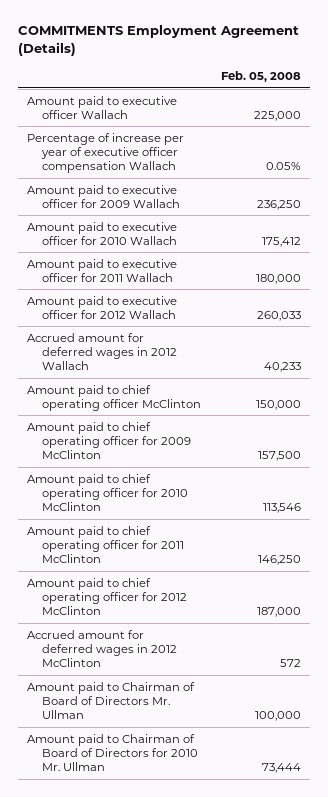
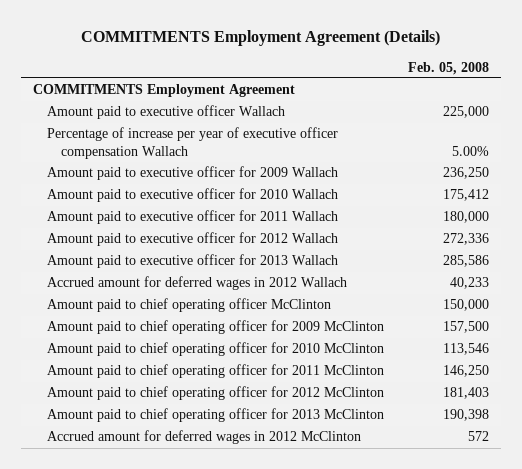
+ COMMITMENTS Employment Agreement
- Percentage of increase per year of executive officer compensation Wallach | 0.05%
+ Percentage of increase per year of executive officer compensation Wallach | 5.00%
- Amount paid to executive officer for 2012 Wallach | 260,033
+ Amount paid to executive officer for 2012 Wallach | 272,336
+ Amount paid to executive officer for 2013 Wallach | 285,586
- Amount paid to chief operating officer for 2012 McClinton | 187,000
+ Amount paid to chief operating officer for 2012 McClinton | 181,403
+ Amount paid to chief operating officer for 2013 McClinton | 190,398
- Amount paid to Chairman of Board of Directors Mr. Ullman | 100,000
- Amount paid to Chairman of Board of Directors for 2010 Mr. Ullman | 73,444

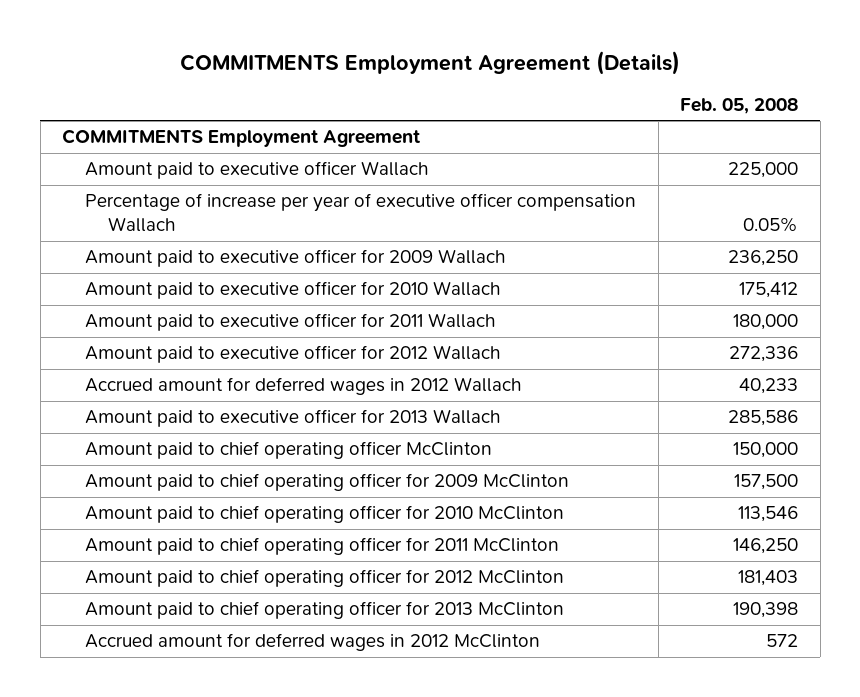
- Percentage of increase per year of executive officer compensation Wallach | 5.00%
+ Percentage of increase per year of executive officer compensation Wallach | 0.05%
moved down: Amount paid to executive officer for 2013 Wallach | 285,586

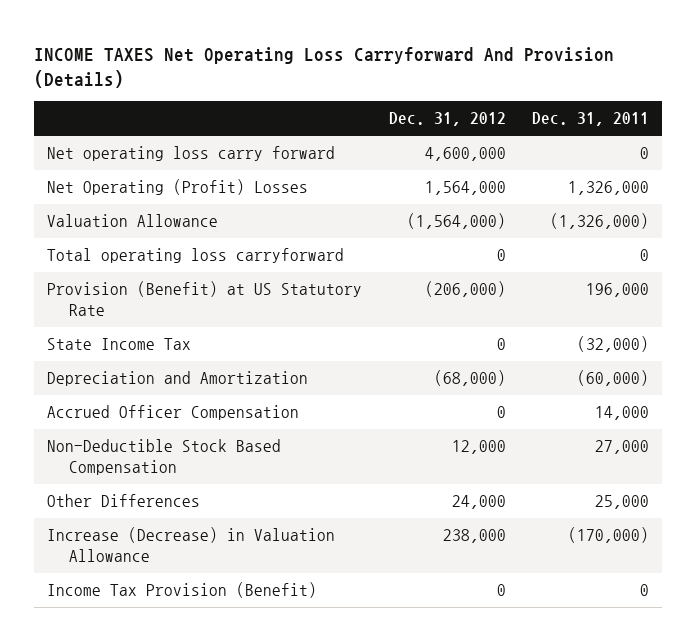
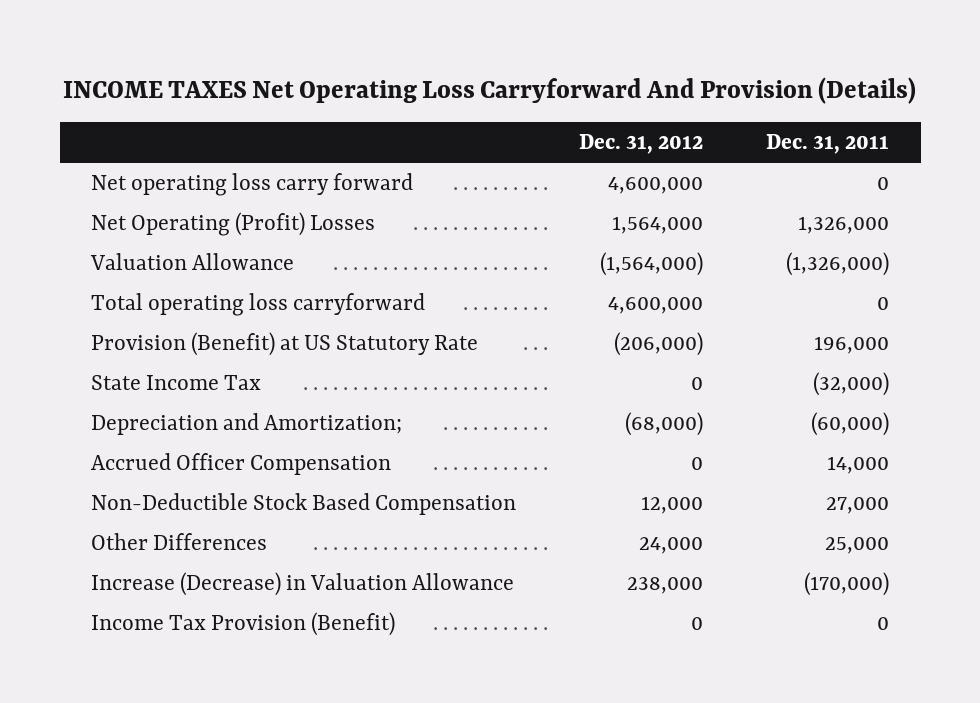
- Total operating loss carryforward | 0 | 0
+ Total operating loss carryforward | 4,600,000 | 0
- Depreciation and Amortization | (68,000) | (60,000)
+ Depreciation and Amortization; | (68,000) | (60,000)

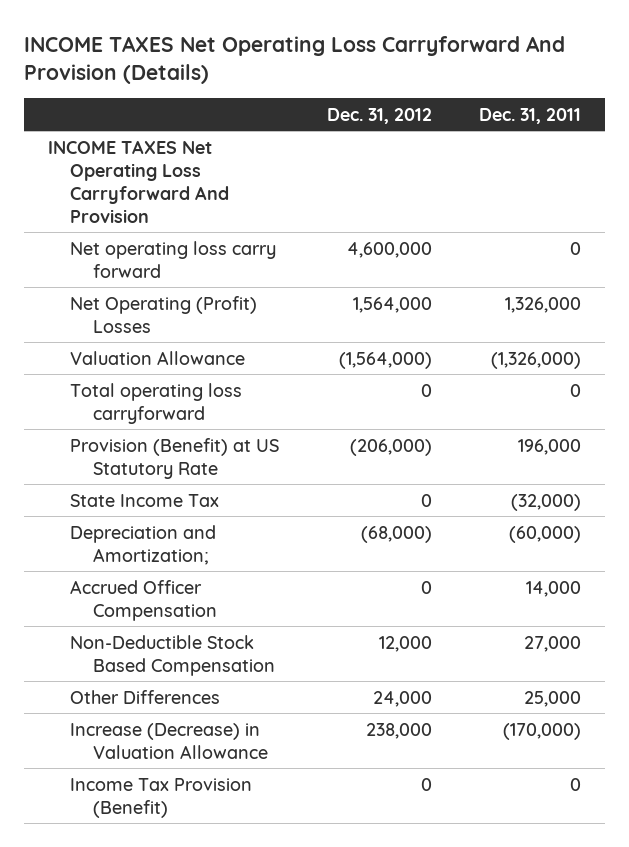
+ INCOME TAXES Net Operating Loss Carryforward And Provision
- Total operating loss carryforward | 4,600,000 | 0
+ Total operating loss carryforward | 0 | 0

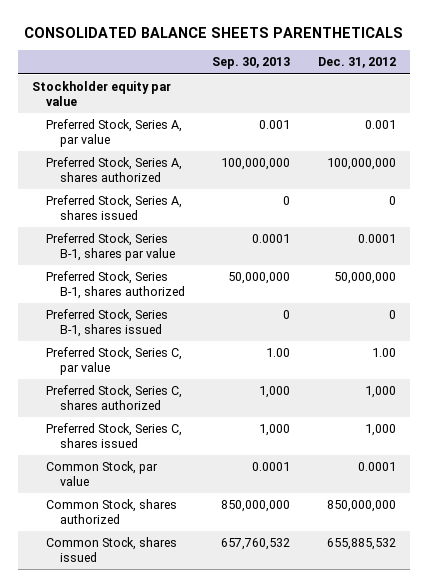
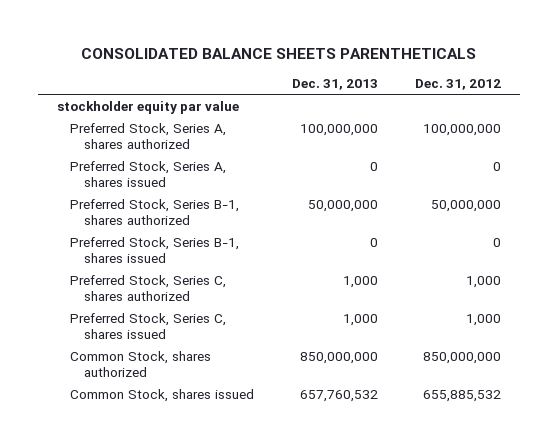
- | Sep. 30, 2013 | Dec. 31, 2012
+ | Dec. 31, 2013 | Dec. 31, 2012
- Stockholder equity par value
- Preferred Stock, Series A, par value | 0.001 | 0.001
+ stockholder equity par value
- Preferred Stock, Series B-1, shares par value | 0.0001 | 0.0001
- Preferred Stock, Series C, par value | 1.00 | 1.00
- Common Stock, par value | 0.0001 | 0.0001

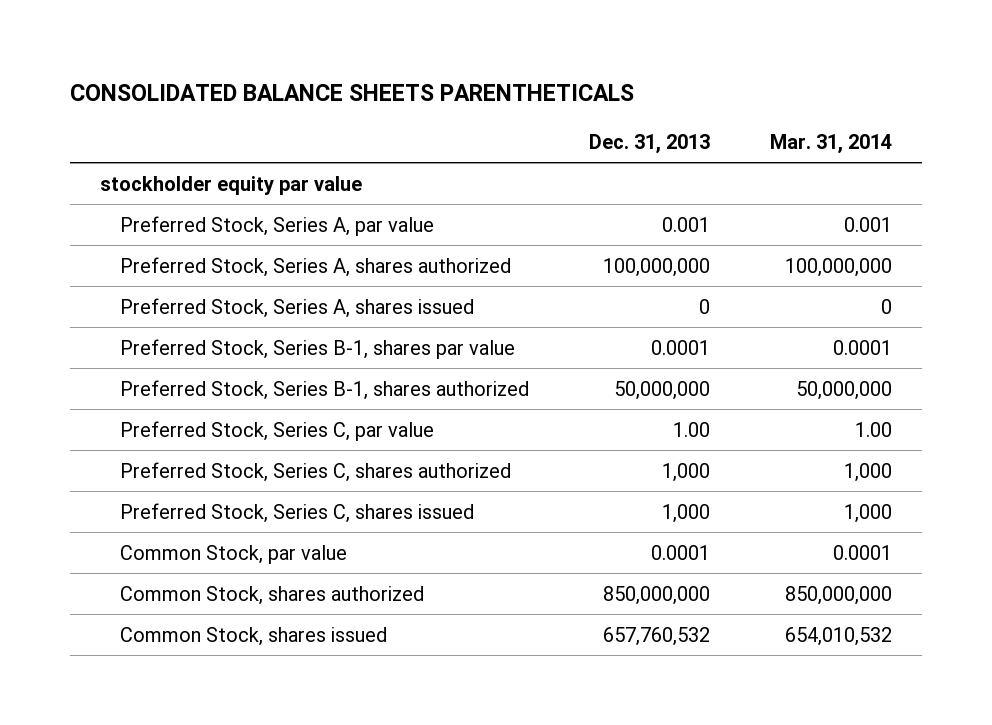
- | Dec. 31, 2013 | Dec. 31, 2012
+ | Dec. 31, 2013 | Mar. 31, 2014
+ Preferred Stock, Series A, par value | 0.001 | 0.001
+ Preferred Stock, Series B-1, shares par value | 0.0001 | 0.0001
- Preferred Stock, Series B-1, shares issued | 0 | 0
+ Preferred Stock, Series C, par value | 1.00 | 1.00
+ Common Stock, par value | 0.0001 | 0.0001

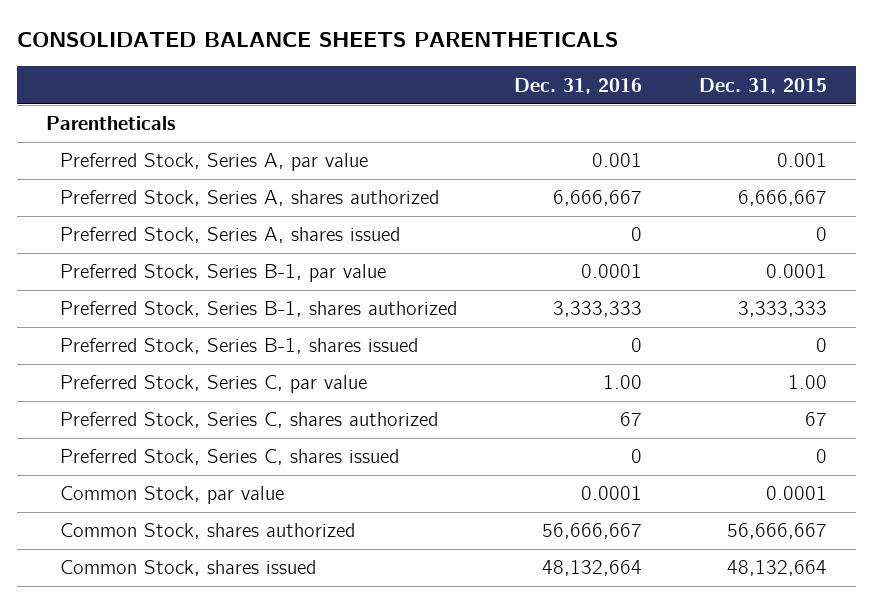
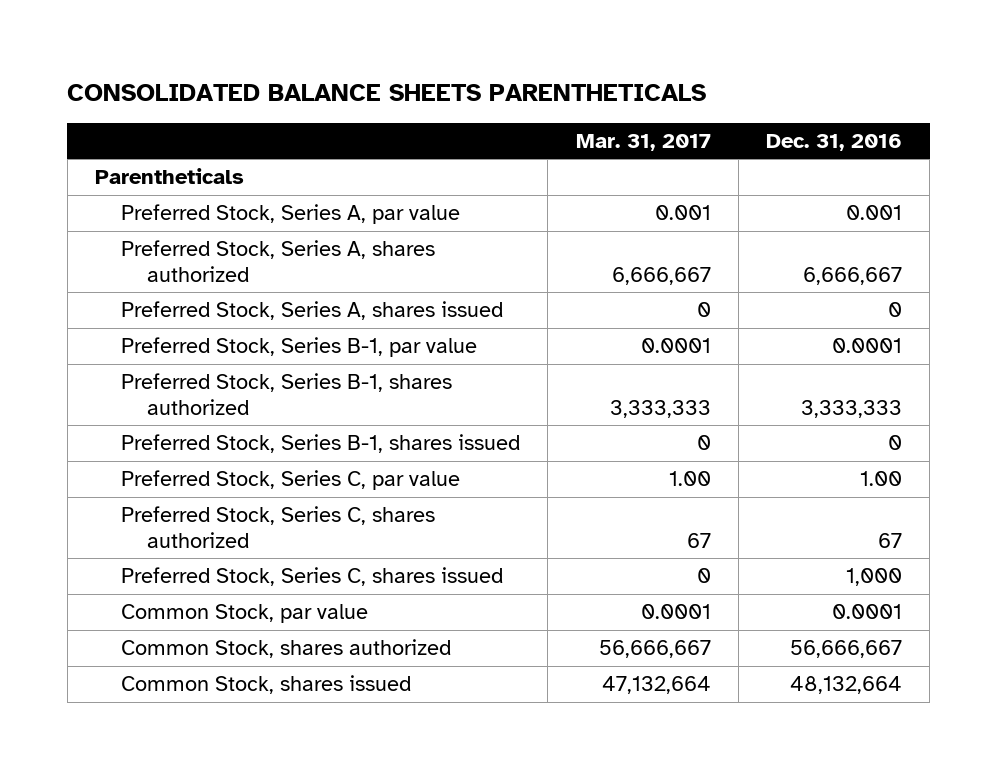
- | Dec. 31, 2016 | Dec. 31, 2015
+ | Mar. 31, 2017 | Dec. 31, 2016
- Preferred Stock, Series C, shares issued | 0 | 0
+ Preferred Stock, Series C, shares issued | 0 | 1,000

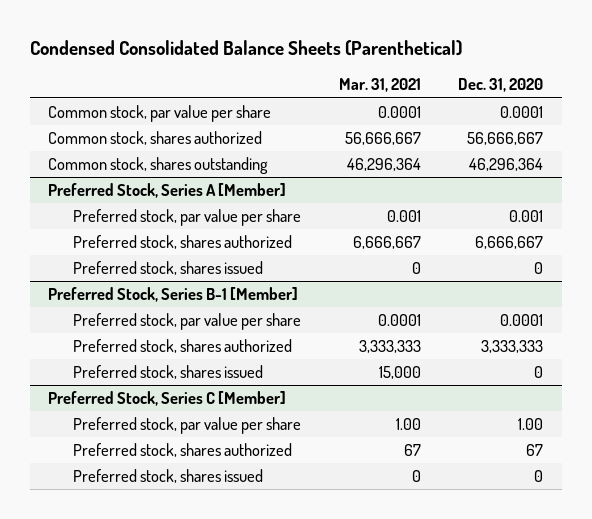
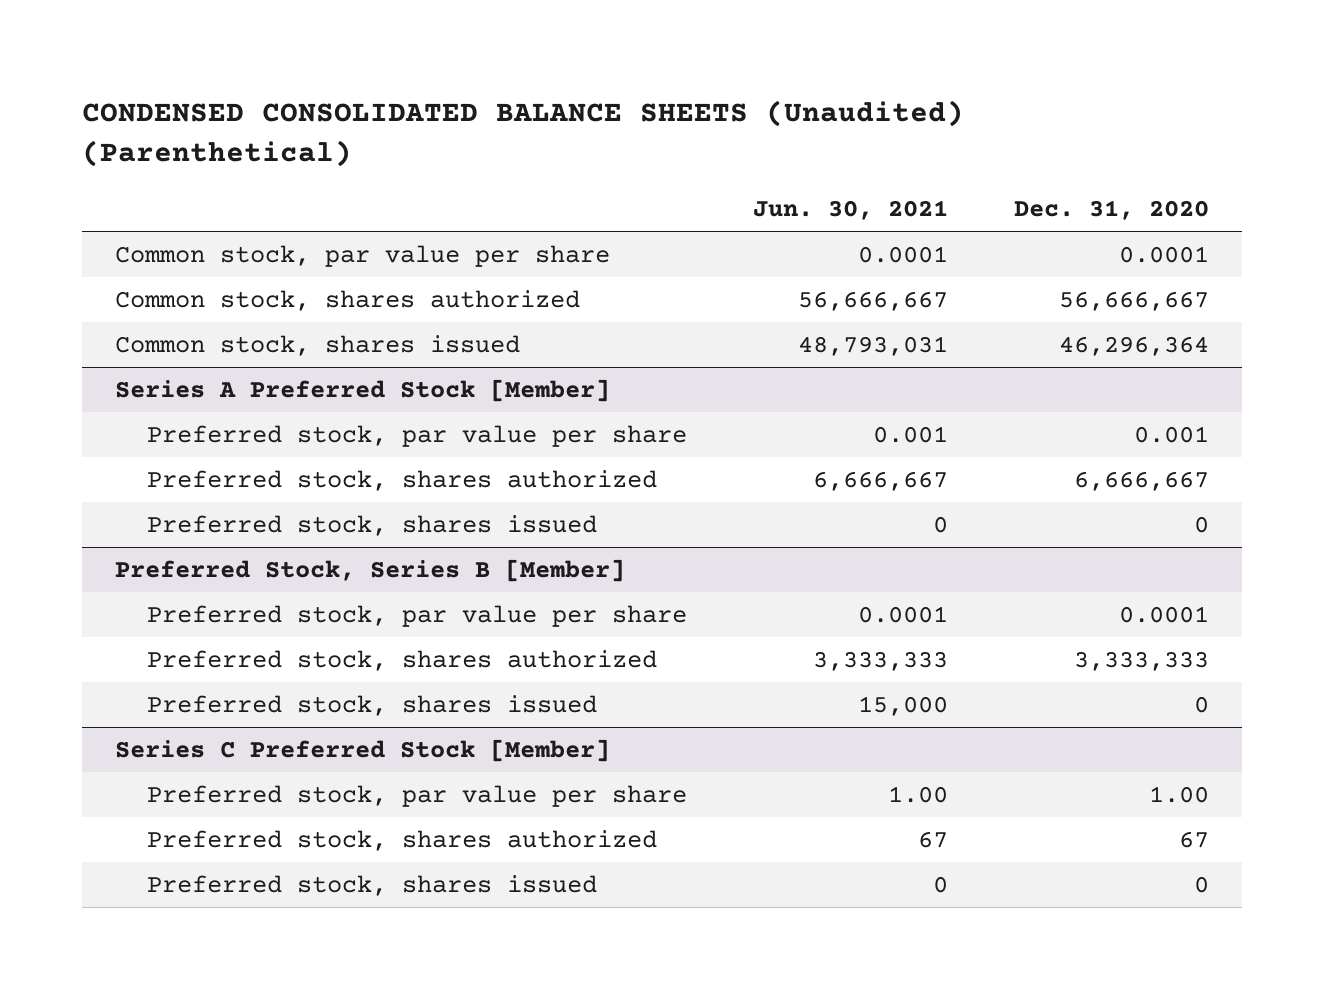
- Condensed Consolidated Balance Sheets (Parenthetical)
+ CONDENSED CONSOLIDATED BALANCE SHEETS (Unaudited) (Parenthetical)
- | Mar. 31, 2021 | Dec. 31, 2020
+ | Jun. 30, 2021 | Dec. 31, 2020
- Common stock, shares outstanding | 46,296,364 | 46,296,364
- Preferred Stock, Series A [Member]
+ Common stock, shares issued | 48,793,031 | 46,296,364
+ Series A Preferred Stock [Member]
- Preferred Stock, Series B-1 [Member]
+ Preferred Stock, Series B [Member]
- Preferred Stock, Series C [Member]
+ Series C Preferred Stock [Member]

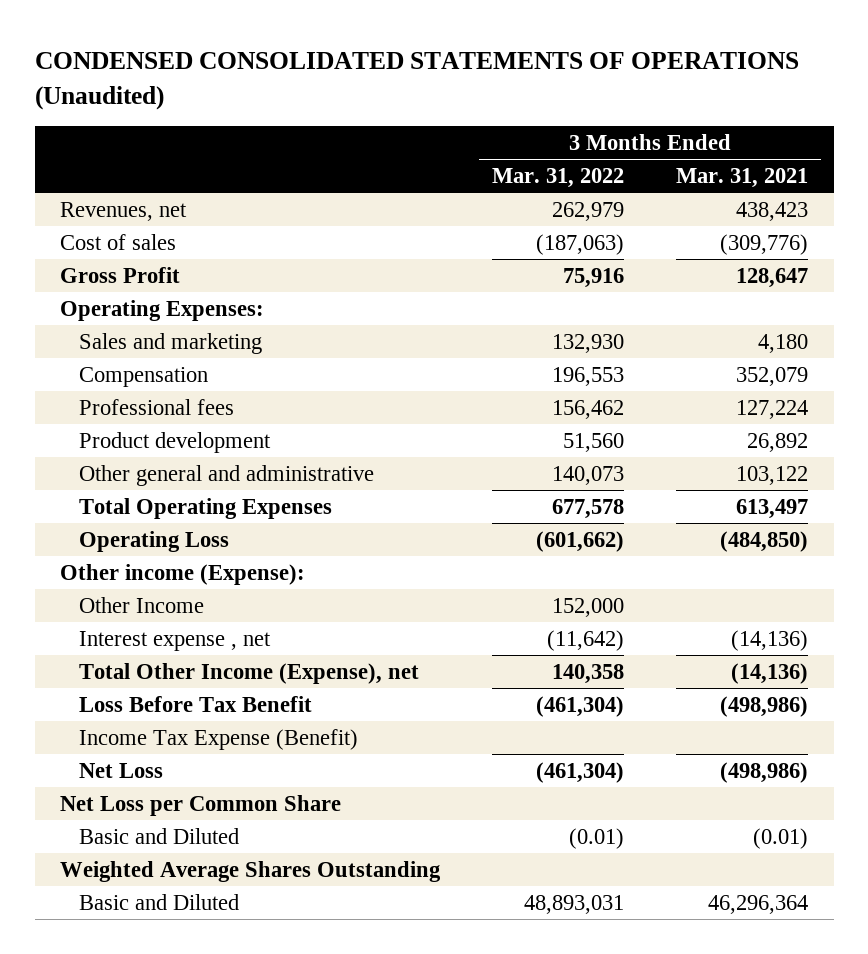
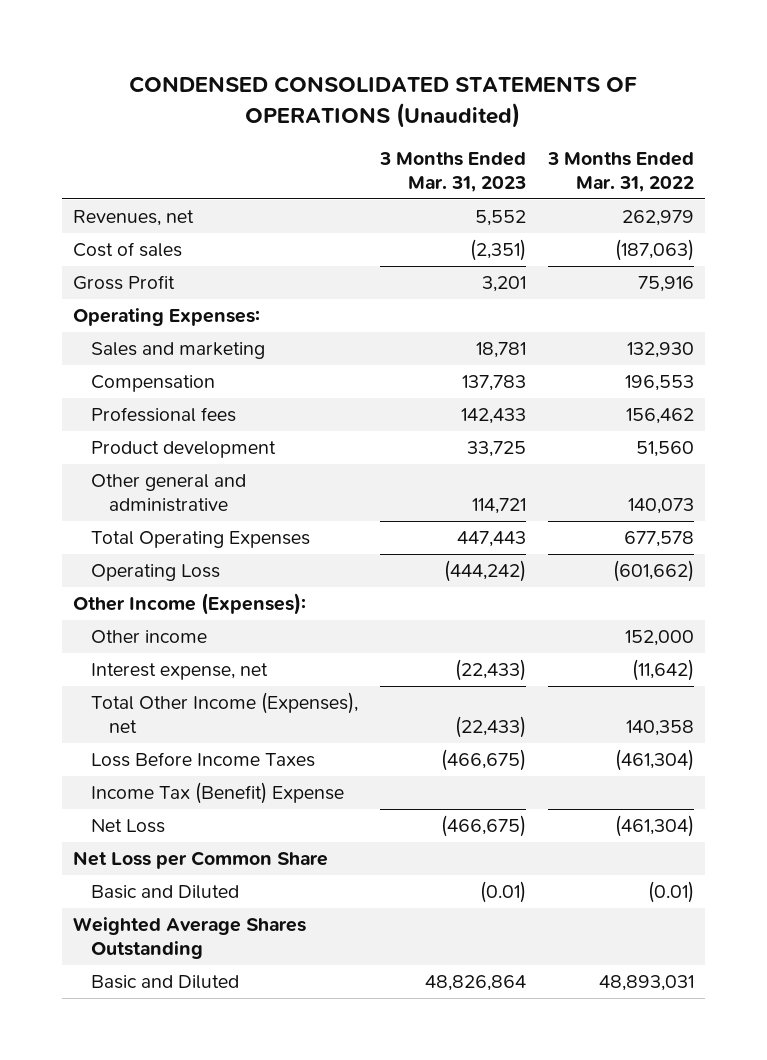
- | 3 Months Ended Mar. 31, 2022 | 3 Months Ended Mar. 31, 2021
+ | 3 Months Ended Mar. 31, 2023 | 3 Months Ended Mar. 31, 2022
- Other income (Expense):
- Other Income | 152,000 |
- Interest expense , net | (11,642) | (14,136)
- Total Other Income (Expense), net | 140,358 | (14,136)
- Loss Before Tax Benefit | (461,304) | (498,986)
- Income Tax Expense (Benefit)
+ Other Income (Expenses):
+ Other income | | 152,000
+ Interest expense, net | (22,433) | (11,642)
+ Total Other Income (Expenses), net | (22,433) | 140,358
+ Loss Before Income Taxes | (466,675) | (461,304)
+ Income Tax (Benefit) Expense

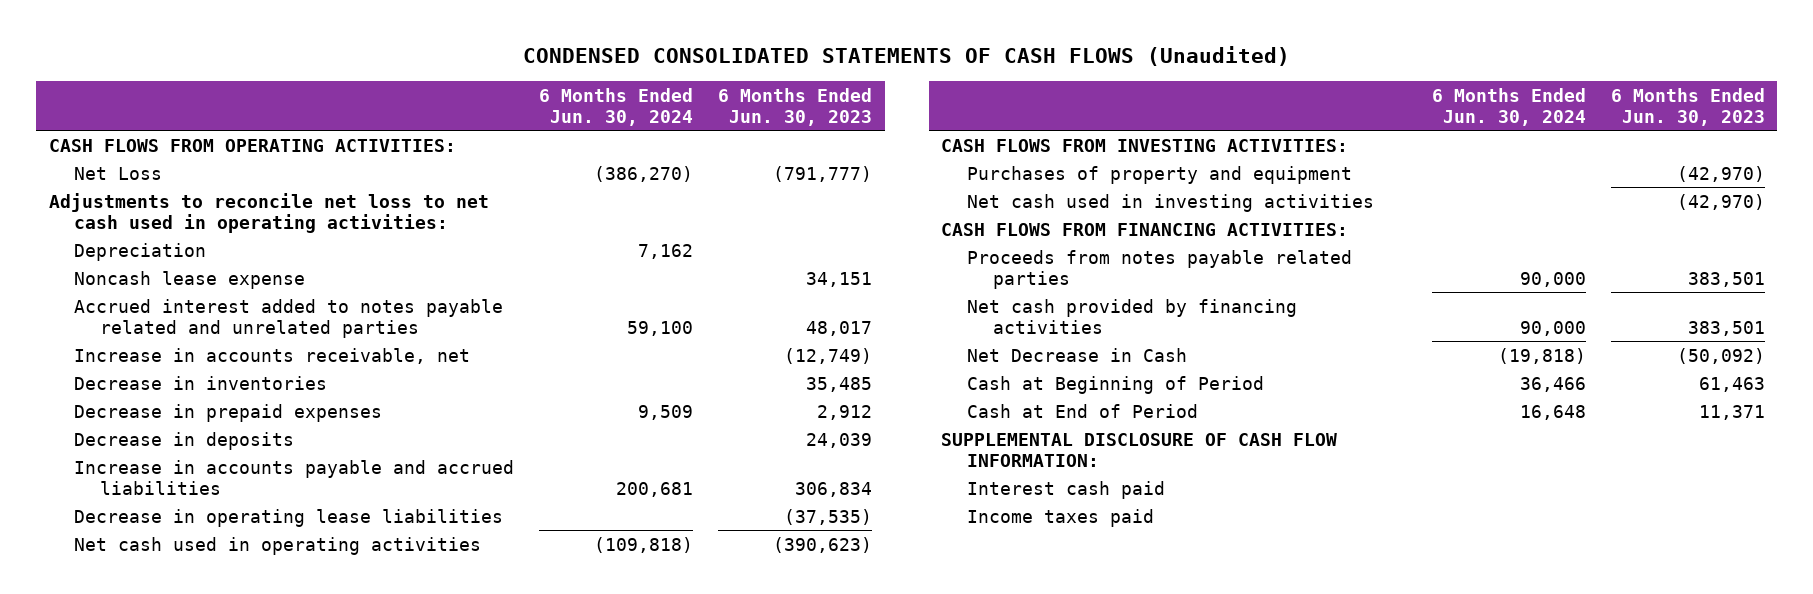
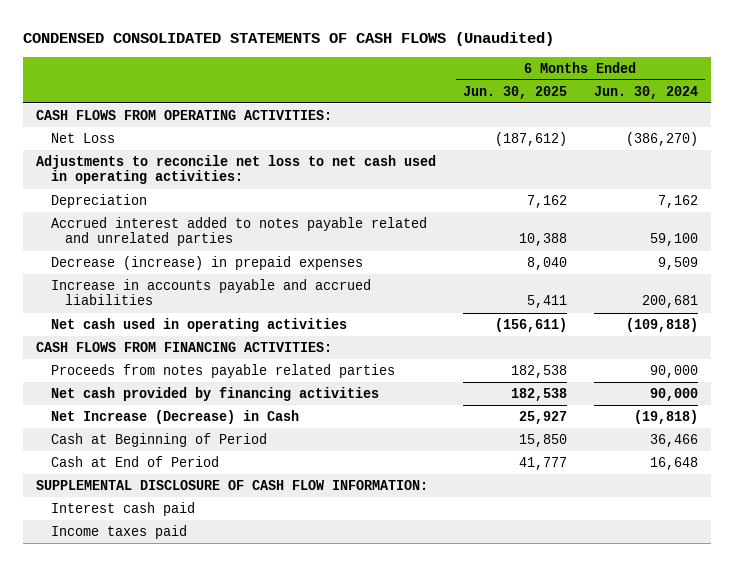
- | 6 Months Ended Jun. 30, 2024 | 6 Months Ended Jun. 30, 2023
+ | 6 Months Ended Jun. 30, 2025 | 6 Months Ended Jun. 30, 2024
- Noncash lease expense | | 34,151
- Increase in accounts receivable, net | | (12,749)
- Decrease in inventories | | 35,485
- Decrease in prepaid expenses | 9,509 | 2,912
- Decrease in deposits | | 24,039
+ Decrease (increase) in prepaid expenses | 8,040 | 9,509
- Decrease in operating lease liabilities | | (37,535)
- CASH FLOWS FROM INVESTING ACTIVITIES:
- Purchases of property and equipment | | (42,970)
- Net cash used in investing activities | | (42,970)
- Net Decrease in Cash | (19,818) | (50,092)
+ Net Increase (Decrease) in Cash | 25,927 | (19,818)

